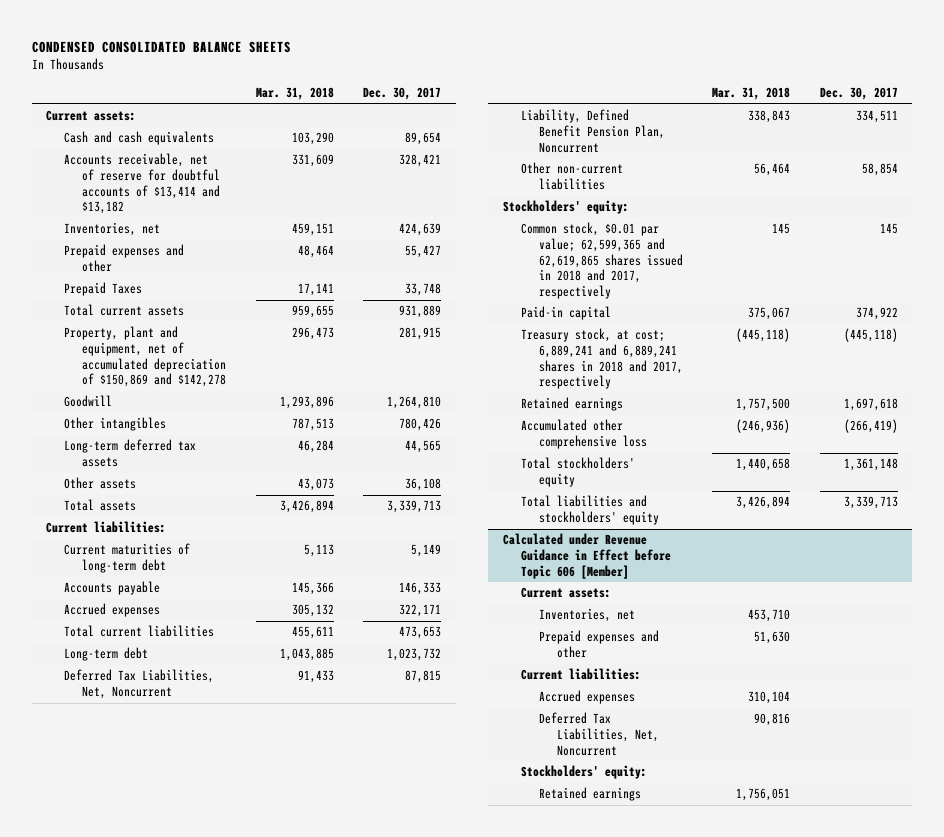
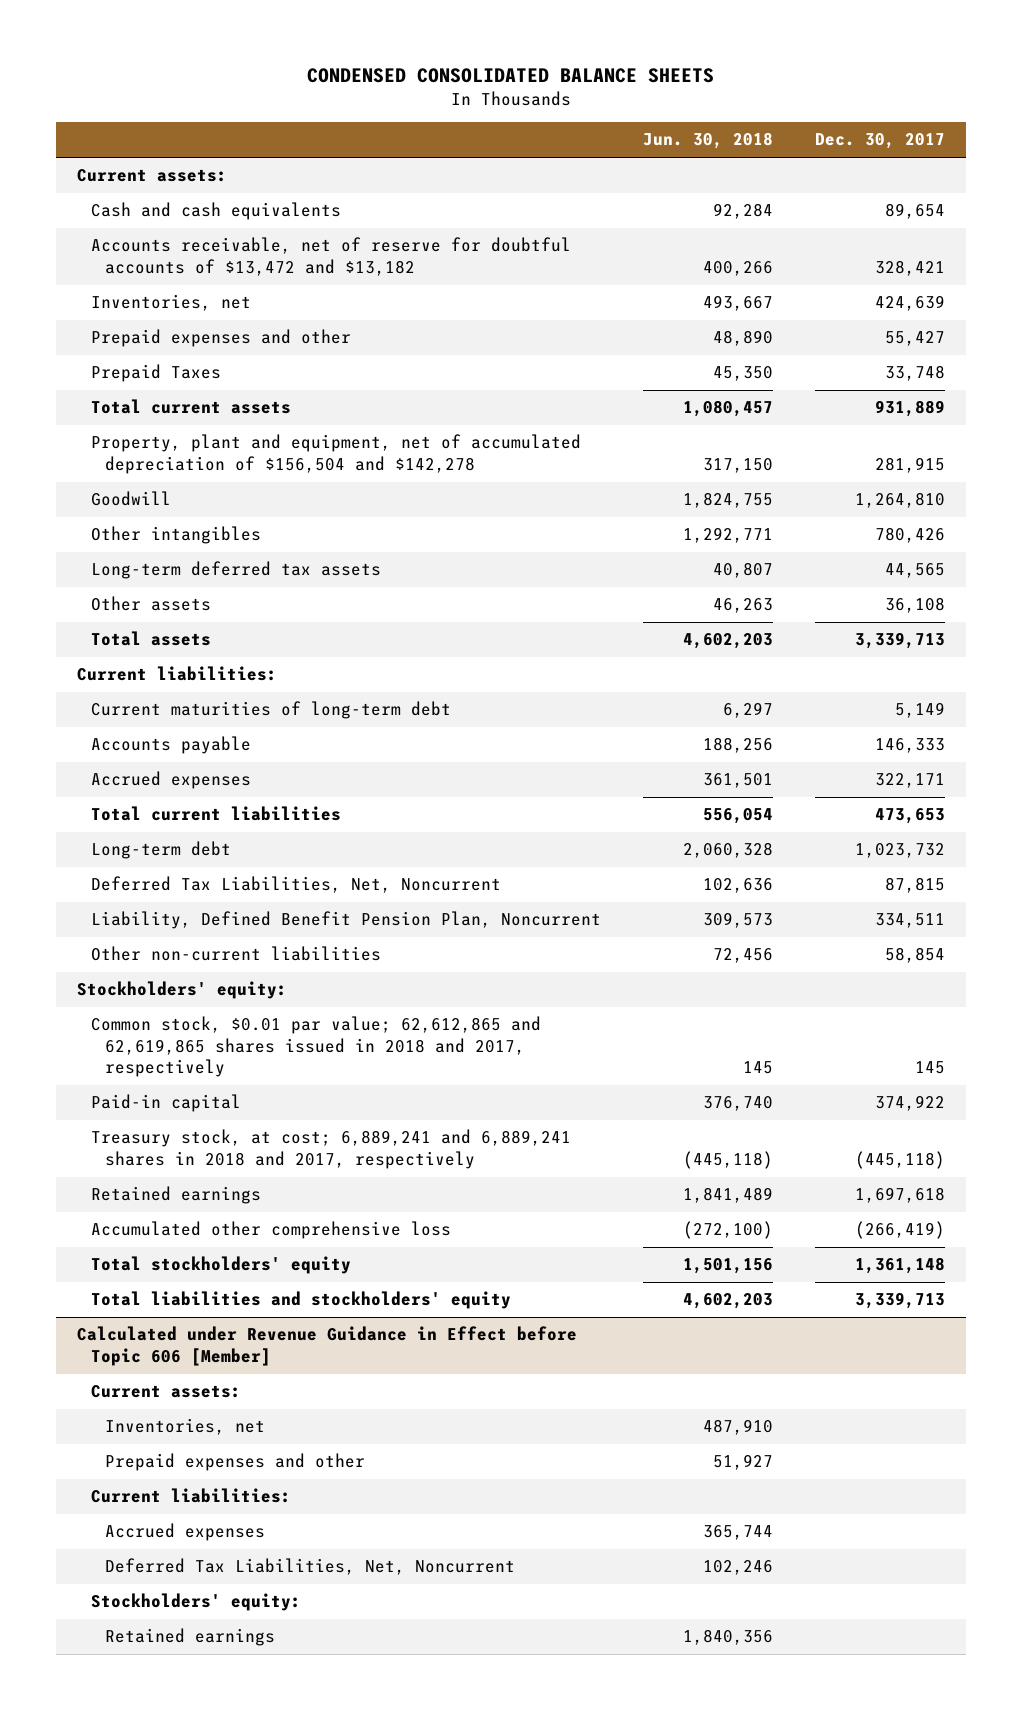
- | Mar. 31, 2018 | Dec. 30, 2017
+ | Jun. 30, 2018 | Dec. 30, 2017
- Accounts receivable, net of reserve for doubtful accounts of $13,414 and $13,182 | 331,609 | 328,421
+ Accounts receivable, net of reserve for doubtful accounts of $13,472 and $13,182 | 400,266 | 328,421
- Property, plant and equipment, net of accumulated depreciation of $150,869 and $142,278 | 296,473 | 281,915
+ Property, plant and equipment, net of accumulated depreciation of $156,504 and $142,278 | 317,150 | 281,915
- Common stock, $0.01 par value; 62,599,365 and 62,619,865 shares issued in 2018 and 2017, respectively | 145 | 145
+ Common stock, $0.01 par value; 62,612,865 and 62,619,865 shares issued in 2018 and 2017, respectively | 145 | 145

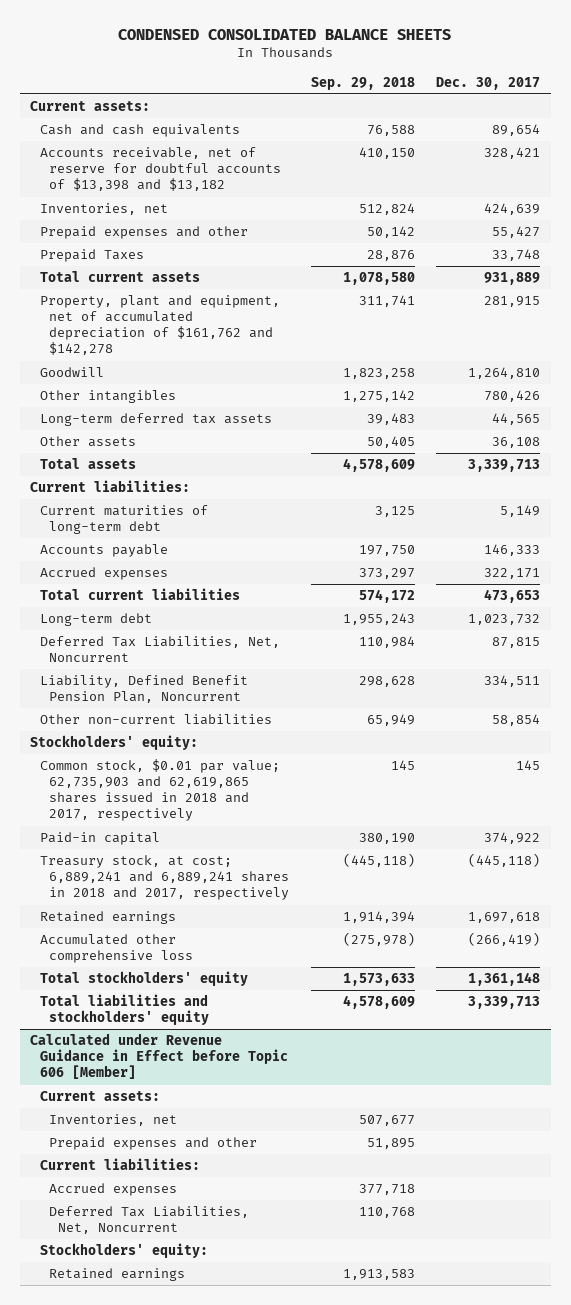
- | Jun. 30, 2018 | Dec. 30, 2017
+ | Sep. 29, 2018 | Dec. 30, 2017
- Accounts receivable, net of reserve for doubtful accounts of $13,472 and $13,182 | 400,266 | 328,421
+ Accounts receivable, net of reserve for doubtful accounts of $13,398 and $13,182 | 410,150 | 328,421
- Property, plant and equipment, net of accumulated depreciation of $156,504 and $142,278 | 317,150 | 281,915
+ Property, plant and equipment, net of accumulated depreciation of $161,762 and $142,278 | 311,741 | 281,915
- Common stock, $0.01 par value; 62,612,865 and 62,619,865 shares issued in 2018 and 2017, respectively | 145 | 145
+ Common stock, $0.01 par value; 62,735,903 and 62,619,865 shares issued in 2018 and 2017, respectively | 145 | 145

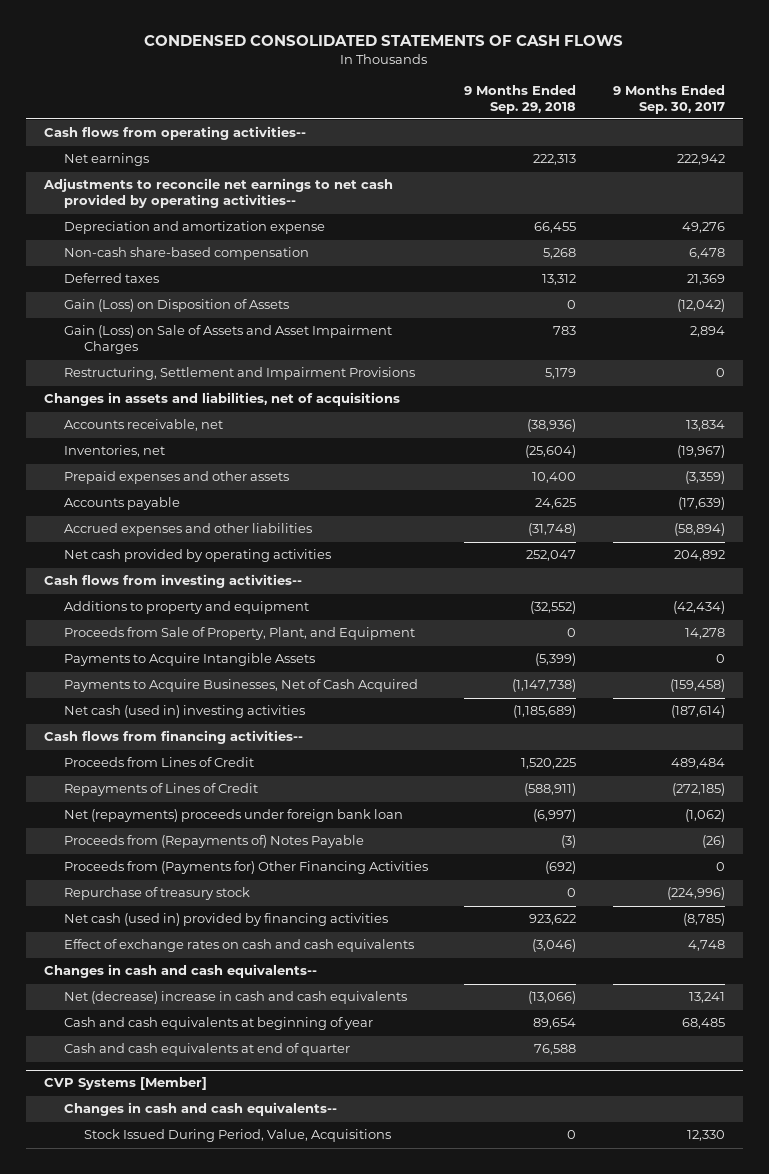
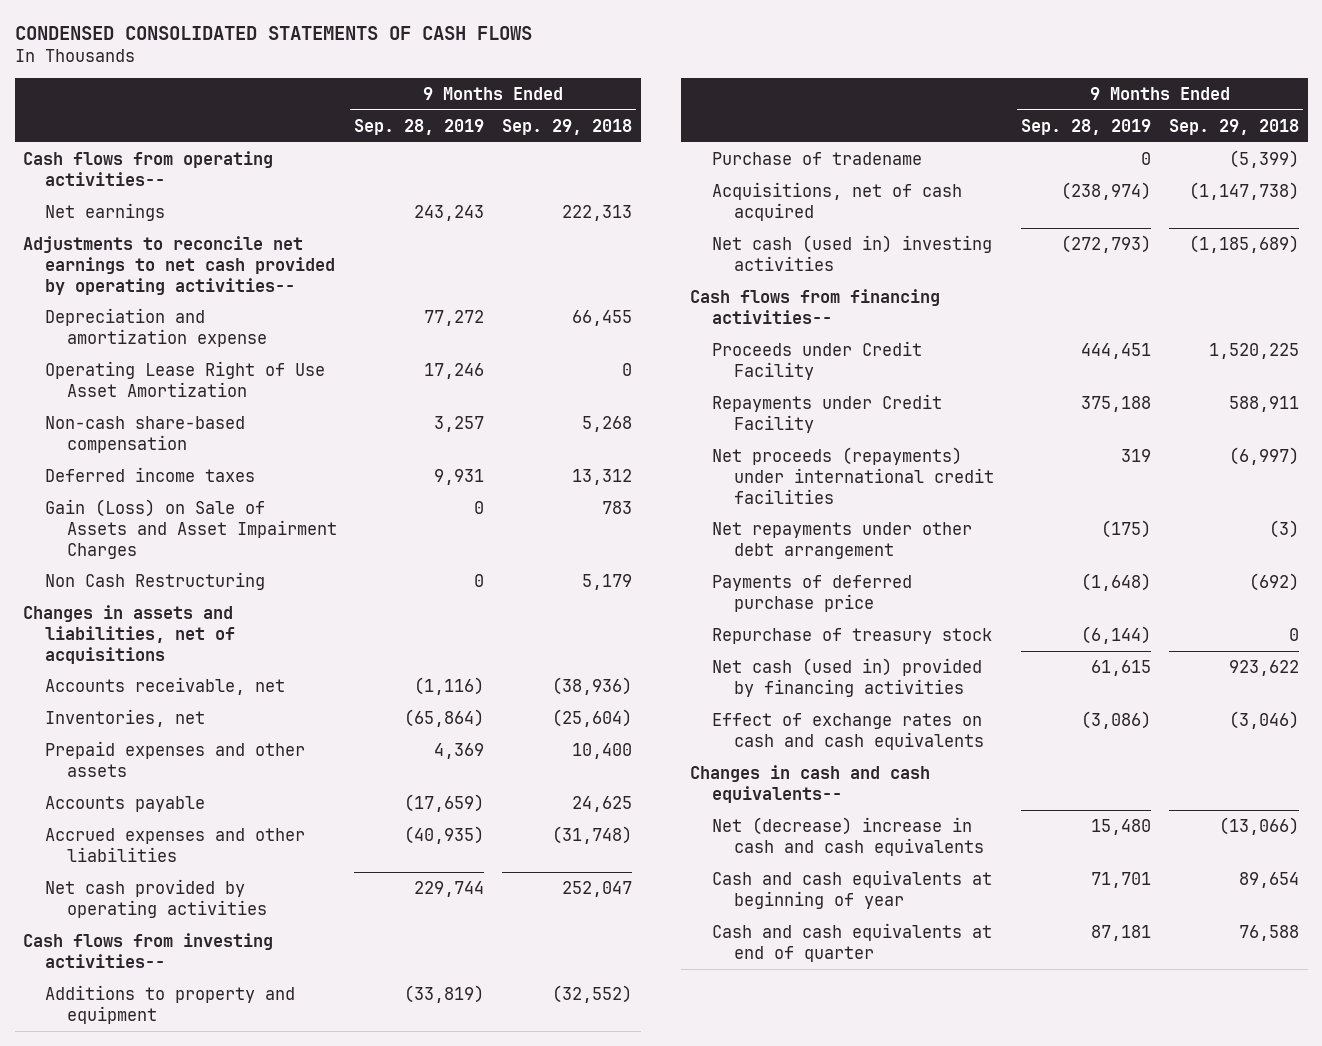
- | 9 Months Ended Sep. 29, 2018 | 9 Months Ended Sep. 30, 2017
+ | 9 Months Ended Sep. 28, 2019 | 9 Months Ended Sep. 29, 2018
+ Operating Lease Right of Use Asset Amortization | 17,246 | 0
- Deferred taxes | 13,312 | 21,369
- Gain (Loss) on Disposition of Assets | 0 | (12,042)
+ Deferred income taxes | 9,931 | 13,312
- Restructuring, Settlement and Impairment Provisions | 5,179 | 0
+ Non Cash Restructuring | 0 | 5,179
- Proceeds from Sale of Property, Plant, and Equipment | 0 | 14,278
- Payments to Acquire Intangible Assets | (5,399) | 0
- Payments to Acquire Businesses, Net of Cash Acquired | (1,147,738) | (159,458)
+ Purchase of tradename | 0 | (5,399)
+ Acquisitions, net of cash acquired | (238,974) | (1,147,738)
- Proceeds from Lines of Credit | 1,520,225 | 489,484
- Repayments of Lines of Credit | (588,911) | (272,185)
- Net (repayments) proceeds under foreign bank loan | (6,997) | (1,062)
- Proceeds from (Repayments of) Notes Payable | (3) | (26)
- Proceeds from (Payments for) Other Financing Activities | (692) | 0
+ Proceeds under Credit Facility | 444,451 | 1,520,225
+ Repayments under Credit Facility | 375,188 | 588,911
+ Net proceeds (repayments) under international credit facilities | 319 | (6,997)
+ Net repayments under other debt arrangement | (175) | (3)
+ Payments of deferred purchase price | (1,648) | (692)
- CVP Systems [Member]
- Changes in cash and cash equivalents--
- Stock Issued During Period, Value, Acquisitions | 0 | 12,330

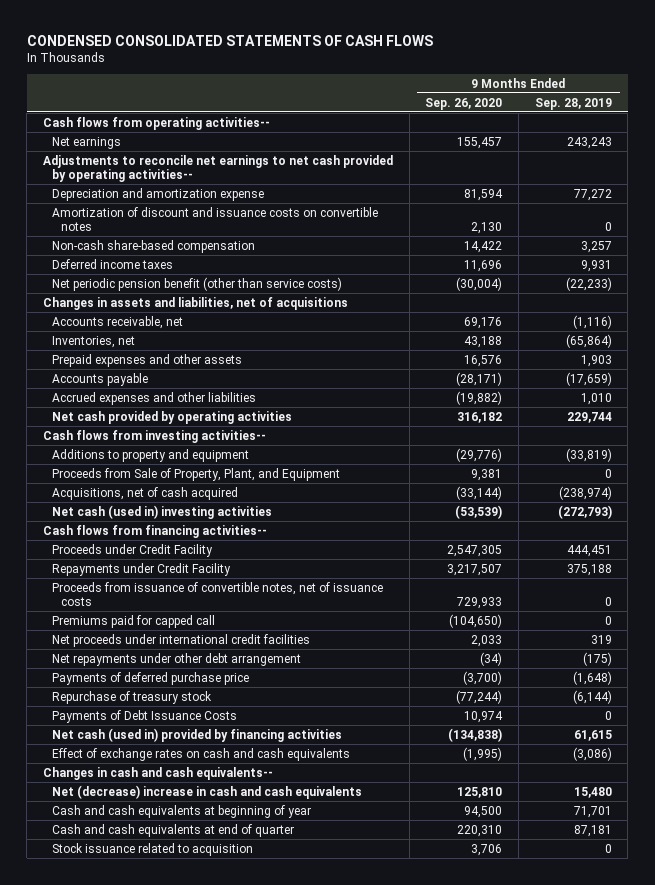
- | 9 Months Ended Sep. 28, 2019 | 9 Months Ended Sep. 29, 2018
+ | 9 Months Ended Sep. 26, 2020 | 9 Months Ended Sep. 28, 2019
- Operating Lease Right of Use Asset Amortization | 17,246 | 0
+ Amortization of discount and issuance costs on convertible notes | 2,130 | 0
- Gain (Loss) on Sale of Assets and Asset Impairment Charges | 0 | 783
- Non Cash Restructuring | 0 | 5,179
+ Net periodic pension benefit (other than service costs) | (30,004) | (22,233)
- Prepaid expenses and other assets | 4,369 | 10,400
+ Prepaid expenses and other assets | 16,576 | 1,903
- Accrued expenses and other liabilities | (40,935) | (31,748)
+ Accrued expenses and other liabilities | (19,882) | 1,010
- Purchase of tradename | 0 | (5,399)
+ Proceeds from Sale of Property, Plant, and Equipment | 9,381 | 0
- Net proceeds (repayments) under international credit facilities | 319 | (6,997)
+ Proceeds from issuance of convertible notes, net of issuance costs | 729,933 | 0
+ Premiums paid for capped call | (104,650) | 0
+ Net proceeds under international credit facilities | 2,033 | 319
+ Payments of Debt Issuance Costs | 10,974 | 0
+ Stock issuance related to acquisition | 3,706 | 0

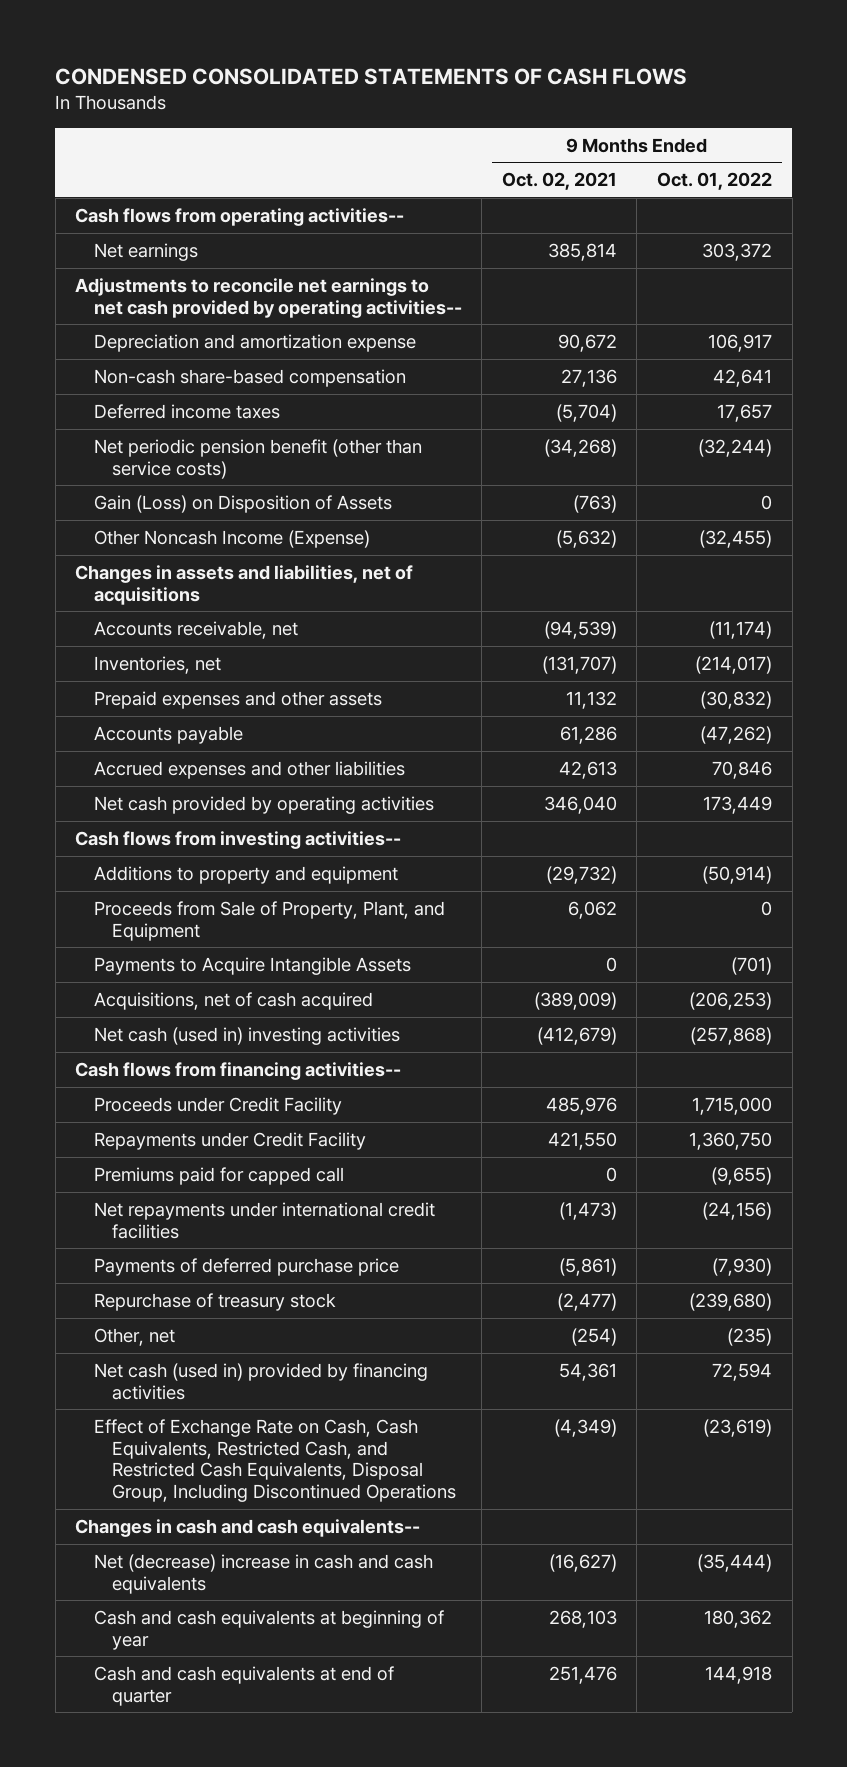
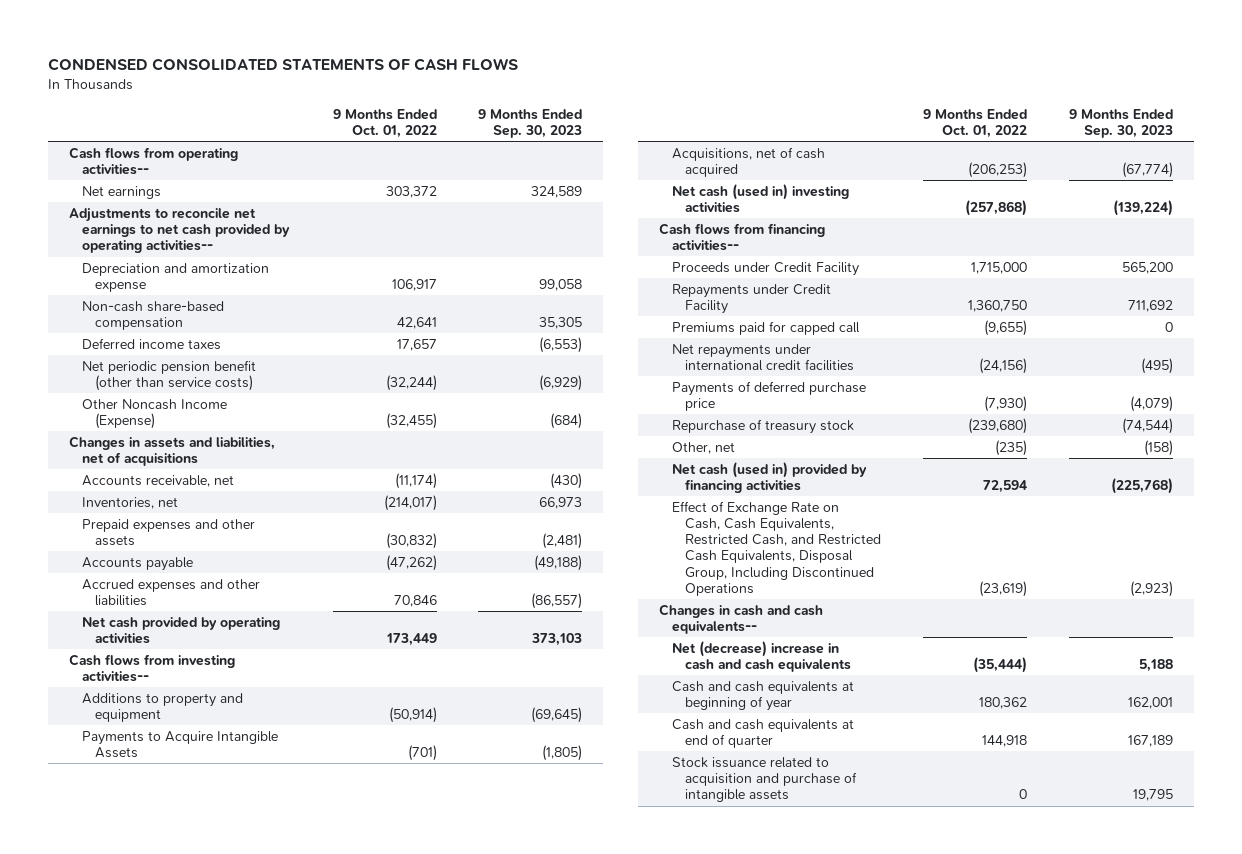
- | 9 Months Ended Oct. 02, 2021 | 9 Months Ended Oct. 01, 2022
+ | 9 Months Ended Oct. 01, 2022 | 9 Months Ended Sep. 30, 2023
- Gain (Loss) on Disposition of Assets | (763) | 0
- Proceeds from Sale of Property, Plant, and Equipment | 6,062 | 0
+ Stock issuance related to acquisition and purchase of intangible assets | 0 | 19,795

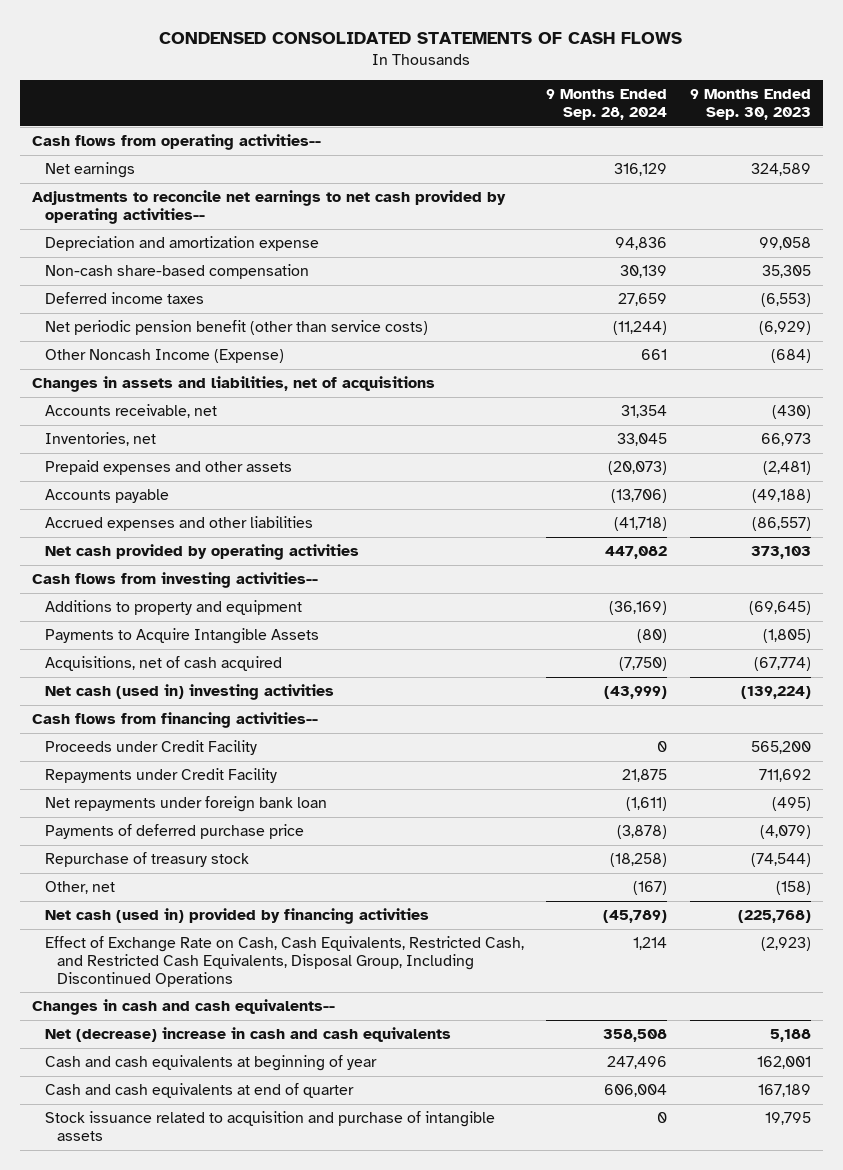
- | 9 Months Ended Oct. 01, 2022 | 9 Months Ended Sep. 30, 2023
+ | 9 Months Ended Sep. 28, 2024 | 9 Months Ended Sep. 30, 2023
- Premiums paid for capped call | (9,655) | 0
- Net repayments under international credit facilities | (24,156) | (495)
+ Net repayments under foreign bank loan | (1,611) | (495)

